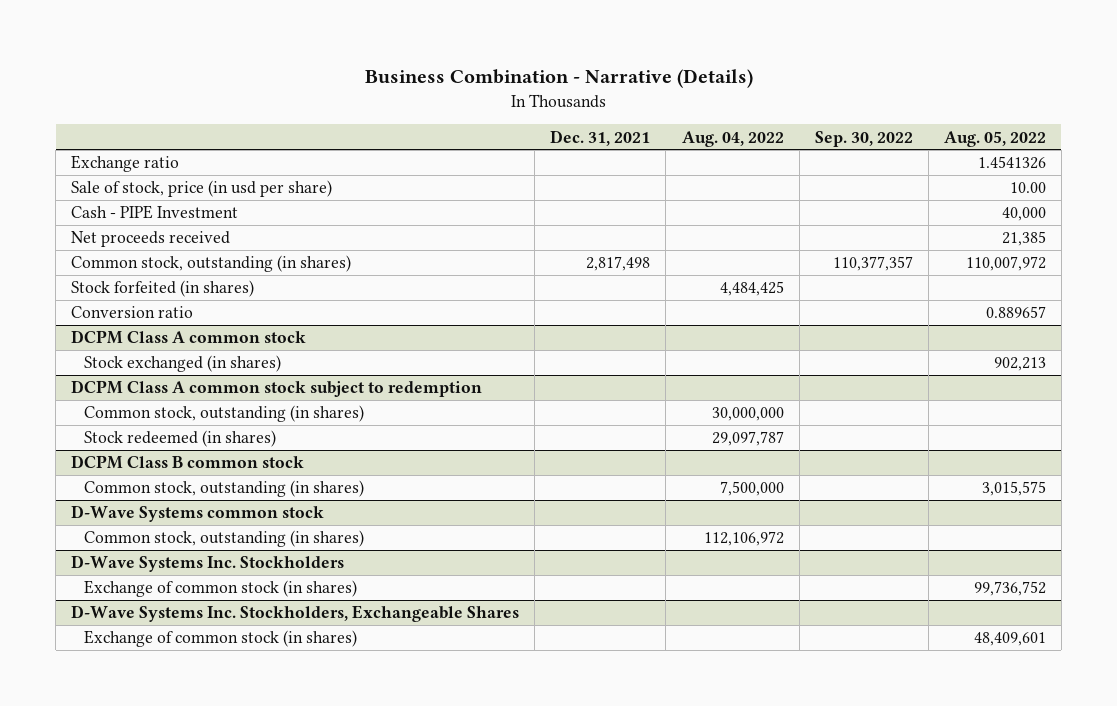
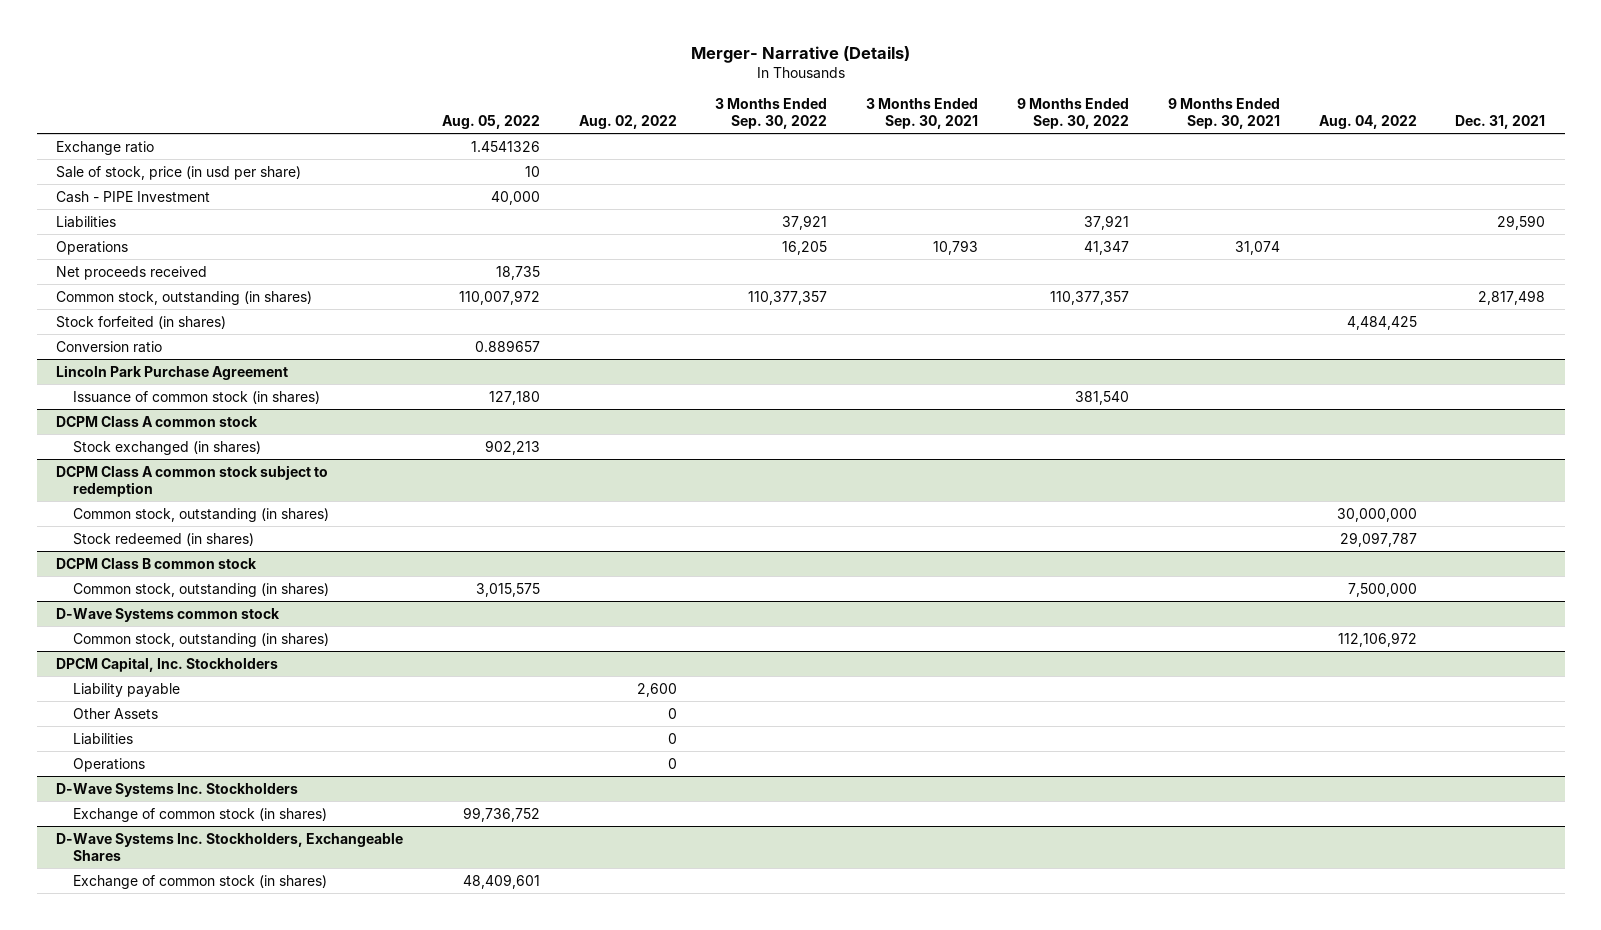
- Business Combination - Narrative (Details)
+ Merger- Narrative (Details)
- | Dec. 31, 2021 | Aug. 04, 2022 | Sep. 30, 2022 | Aug. 05, 2022
+ | Aug. 05, 2022 | Aug. 02, 2022 | 3 Months Ended Sep. 30, 2022 | 3 Months Ended Sep. 30, 2021 | 9 Months Ended Sep. 30, 2022 | 9 Months Ended Sep. 30, 2021 | Aug. 04, 2022 | Dec. 31, 2021
- Sale of stock, price (in usd per share) | | | | 10.00
+ Sale of stock, price (in usd per share) | 10 | | | | | | |
- Net proceeds received | | | | 21,385
+ Liabilities | | | 37,921 | | 37,921 | | | 29,590
+ Operations | | | 16,205 | 10,793 | 41,347 | 31,074 | |
+ Net proceeds received | 18,735 | | | | | | |
+ Lincoln Park Purchase Agreement
+ Issuance of common stock (in shares) | 127,180 | | | | 381,540 | | |
+ DPCM Capital, Inc. Stockholders
+ Liability payable | | 2,600 | | | | | |
+ Other Assets | | 0 | | | | | |
+ Liabilities | | 0 | | | | | |
+ Operations | | 0 | | | | | |

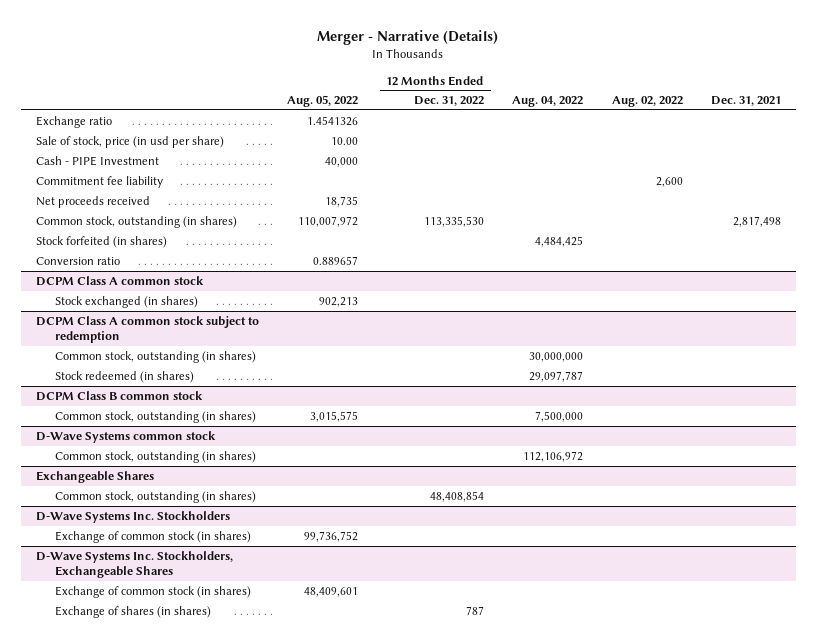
- Merger- Narrative (Details)
+ Merger - Narrative (Details)
- | Aug. 05, 2022 | Aug. 02, 2022 | 3 Months Ended Sep. 30, 2022 | 3 Months Ended Sep. 30, 2021 | 9 Months Ended Sep. 30, 2022 | 9 Months Ended Sep. 30, 2021 | Aug. 04, 2022 | Dec. 31, 2021
+ | Aug. 05, 2022 | 12 Months Ended Dec. 31, 2022 | Aug. 04, 2022 | Aug. 02, 2022 | Dec. 31, 2021
- Sale of stock, price (in usd per share) | 10 | | | | | | |
+ Sale of stock, price (in usd per share) | 10.00 | | | |
- Liabilities | | | 37,921 | | 37,921 | | | 29,590
- Operations | | | 16,205 | 10,793 | 41,347 | 31,074 | |
+ Commitment fee liability | | | | 2,600 |
- Lincoln Park Purchase Agreement
- Issuance of common stock (in shares) | 127,180 | | | | 381,540 | | |
- DPCM Capital, Inc. Stockholders
- Liability payable | | 2,600 | | | | | |
- Other Assets | | 0 | | | | | |
- Liabilities | | 0 | | | | | |
- Operations | | 0 | | | | | |
+ Exchangeable Shares
+ Common stock, outstanding (in shares) | | 48,408,854 | | |
@ D-Wave Systems Inc. Stockholders, Exchangeable Shares
+ Exchange of shares (in shares) | | 787 | | |

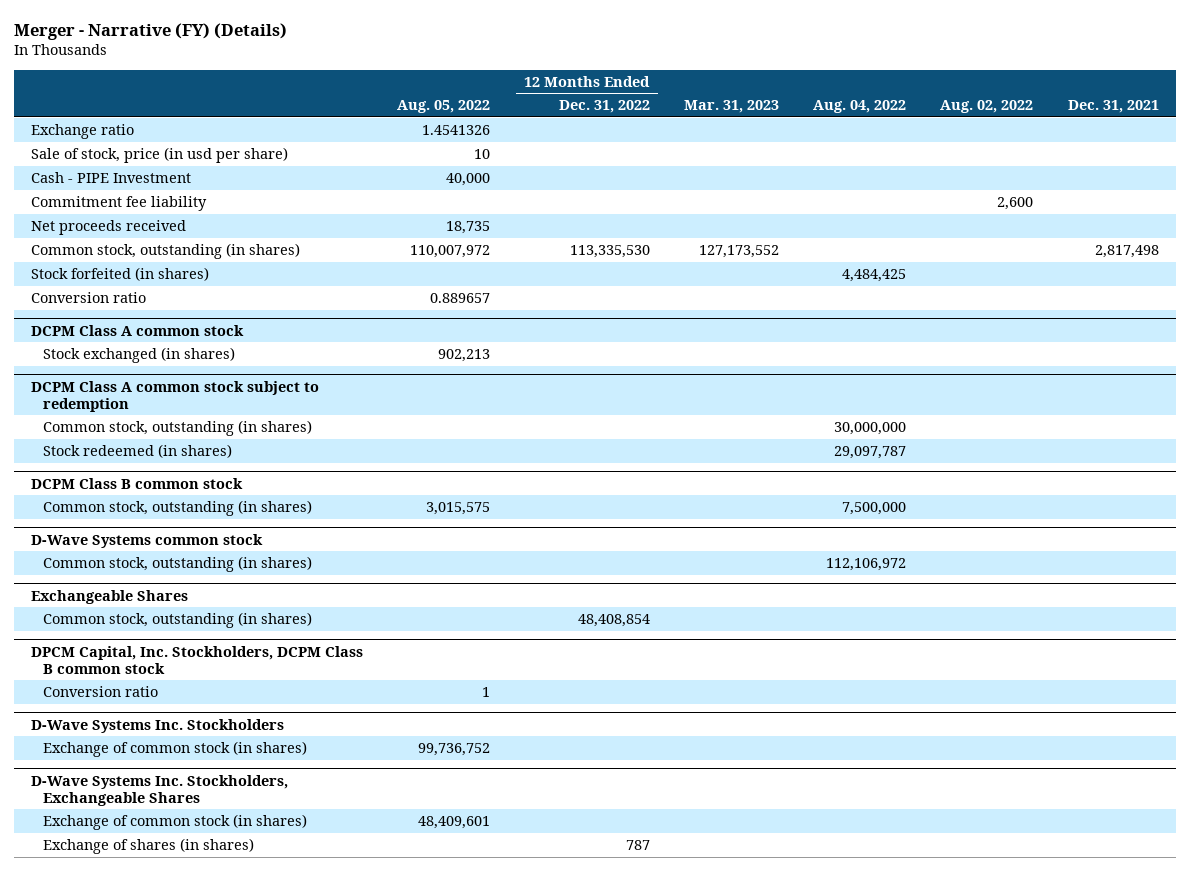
- Merger - Narrative (Details)
+ Merger - Narrative (FY) (Details)
- | Aug. 05, 2022 | 12 Months Ended Dec. 31, 2022 | Aug. 04, 2022 | Aug. 02, 2022 | Dec. 31, 2021
+ | Aug. 05, 2022 | 12 Months Ended Dec. 31, 2022 | Mar. 31, 2023 | Aug. 04, 2022 | Aug. 02, 2022 | Dec. 31, 2021
- Sale of stock, price (in usd per share) | 10.00 | | | |
+ Sale of stock, price (in usd per share) | 10 | | | | |
+ DPCM Capital, Inc. Stockholders, DCPM Class B common stock
+ Conversion ratio | 1 | | | | |

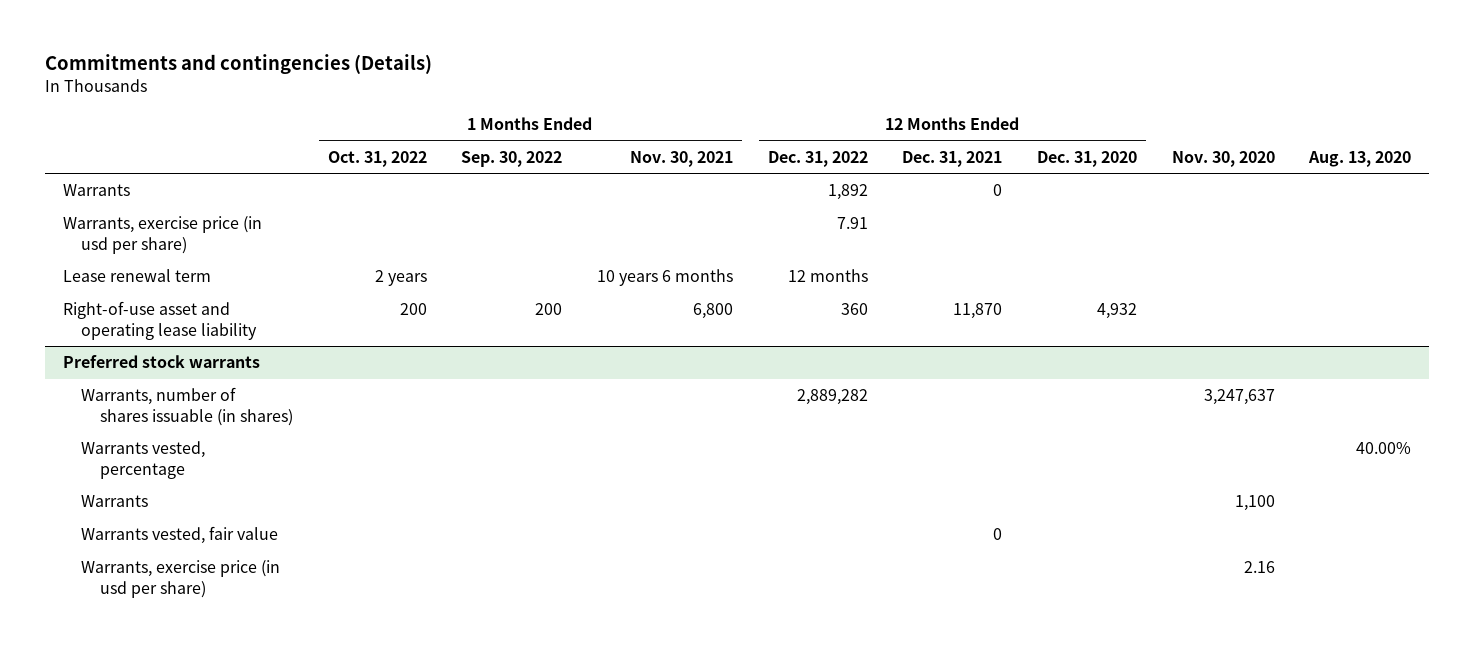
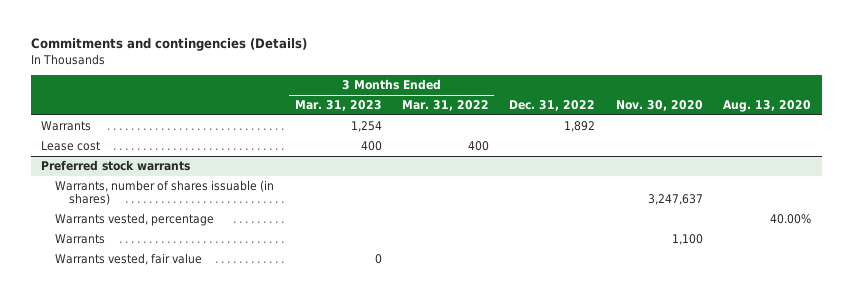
- | 1 Months Ended Oct. 31, 2022 | 1 Months Ended Sep. 30, 2022 | 1 Months Ended Nov. 30, 2021 | 12 Months Ended Dec. 31, 2022 | 12 Months Ended Dec. 31, 2021 | 12 Months Ended Dec. 31, 2020 | Nov. 30, 2020 | Aug. 13, 2020
+ | 3 Months Ended Mar. 31, 2023 | 3 Months Ended Mar. 31, 2022 | Dec. 31, 2022 | Nov. 30, 2020 | Aug. 13, 2020
- Warrants, exercise price (in usd per share) | | | | 7.91 | | | |
- Lease renewal term | 2 years | | 10 years 6 months | 12 months | | | |
- Right-of-use asset and operating lease liability | 200 | 200 | 6,800 | 360 | 11,870 | 4,932 | |
+ Lease cost | 400 | 400 | | |
@ Preferred stock warrants
- Warrants, exercise price (in usd per share) | | | | | | | 2.16 |

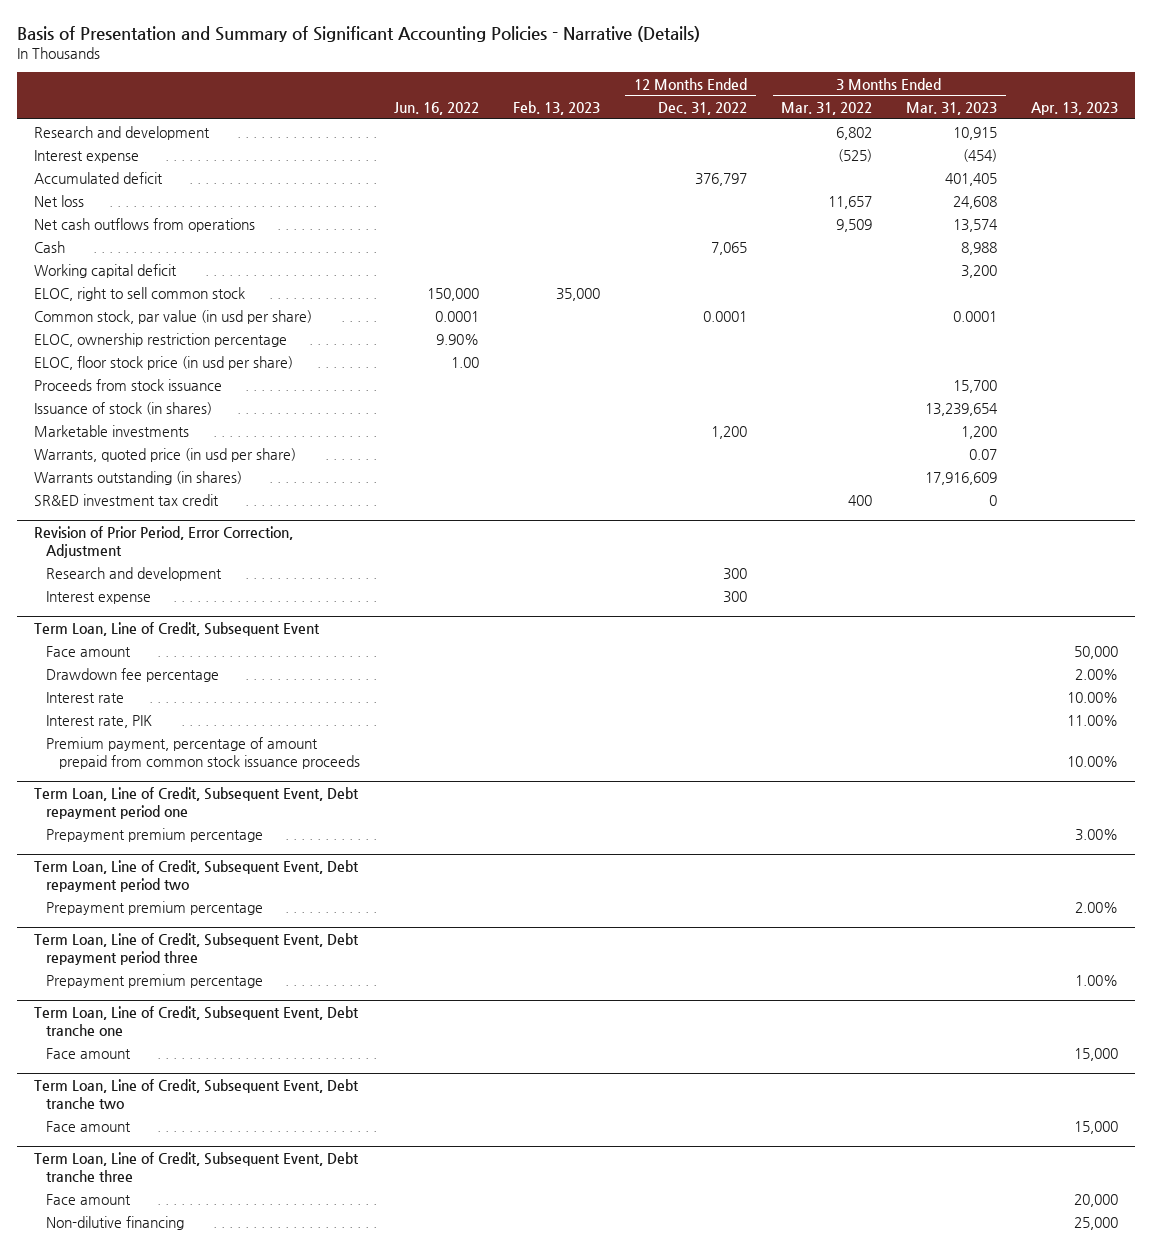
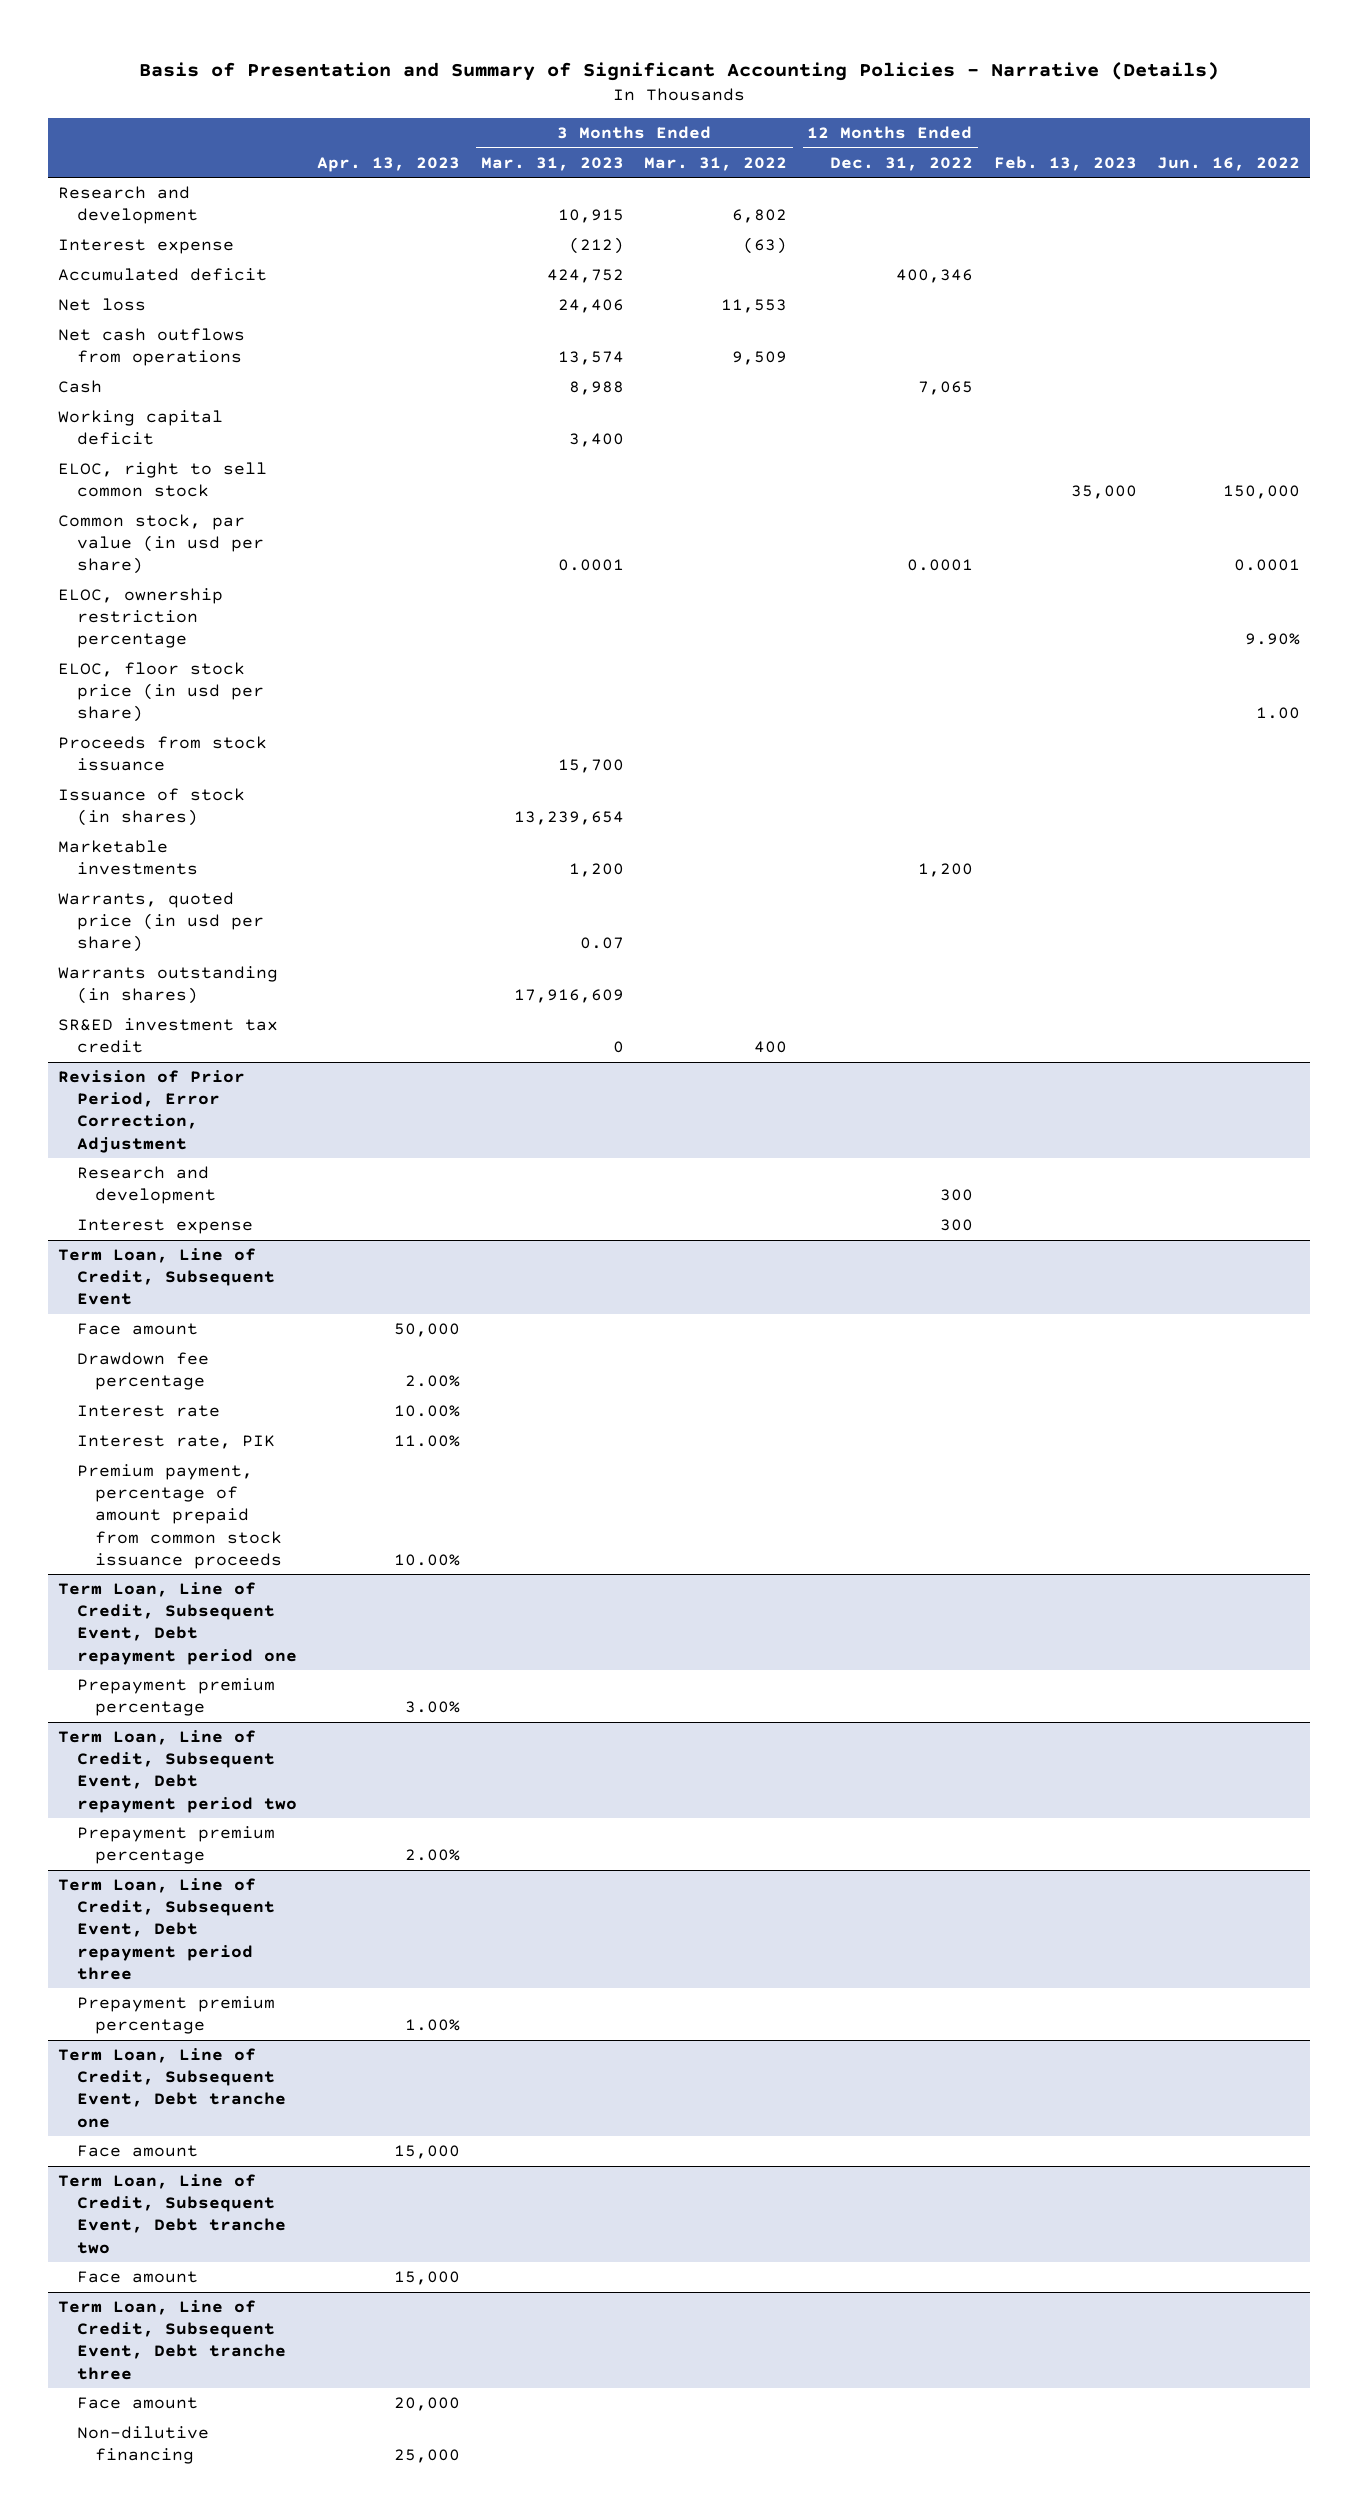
- | Jun. 16, 2022 | Feb. 13, 2023 | 12 Months Ended Dec. 31, 2022 | 3 Months Ended Mar. 31, 2022 | 3 Months Ended Mar. 31, 2023 | Apr. 13, 2023
+ | Apr. 13, 2023 | 3 Months Ended Mar. 31, 2023 | 3 Months Ended Mar. 31, 2022 | 12 Months Ended Dec. 31, 2022 | Feb. 13, 2023 | Jun. 16, 2022
- Interest expense | | | | (525) | (454) |
- Accumulated deficit | | | 376,797 | | 401,405 |
- Net loss | | | | 11,657 | 24,608 |
+ Interest expense | | (212) | (63) | | |
+ Accumulated deficit | | 424,752 | | 400,346 | |
+ Net loss | | 24,406 | 11,553 | | |
- Working capital deficit | | | | | 3,200 |
+ Working capital deficit | | 3,400 | | | |

